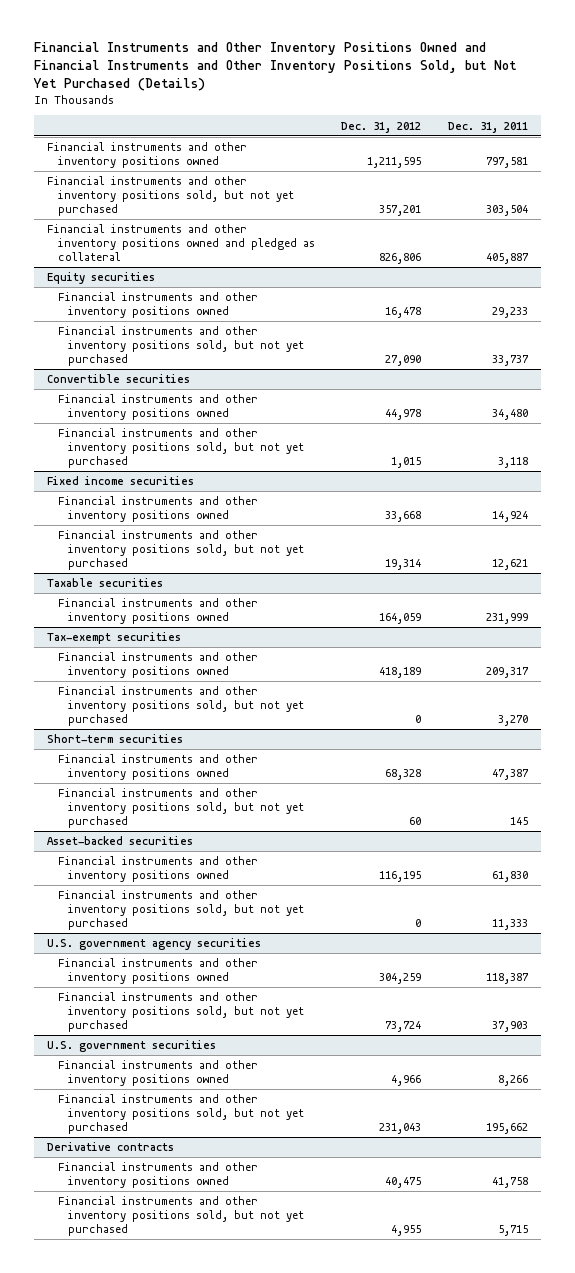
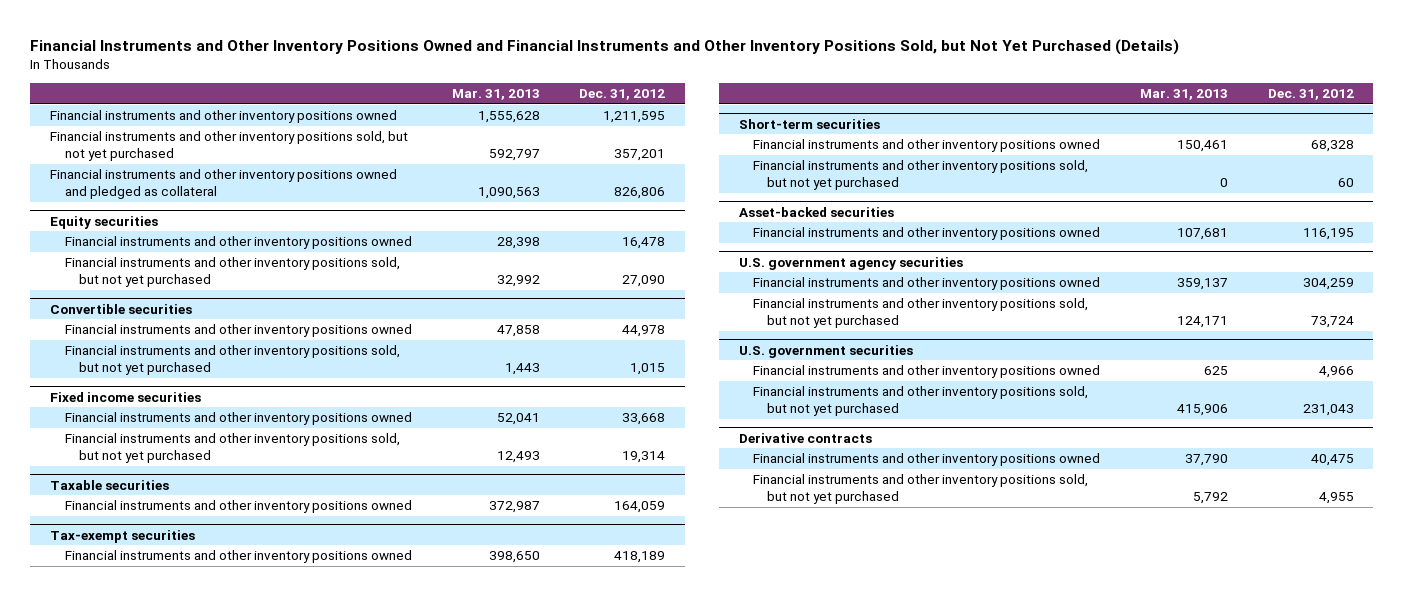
- | Dec. 31, 2012 | Dec. 31, 2011
+ | Mar. 31, 2013 | Dec. 31, 2012
@ Tax-exempt securities
- Financial instruments and other inventory positions sold, but not yet purchased | 0 | 3,270
@ Asset-backed securities
- Financial instruments and other inventory positions sold, but not yet purchased | 0 | 11,333

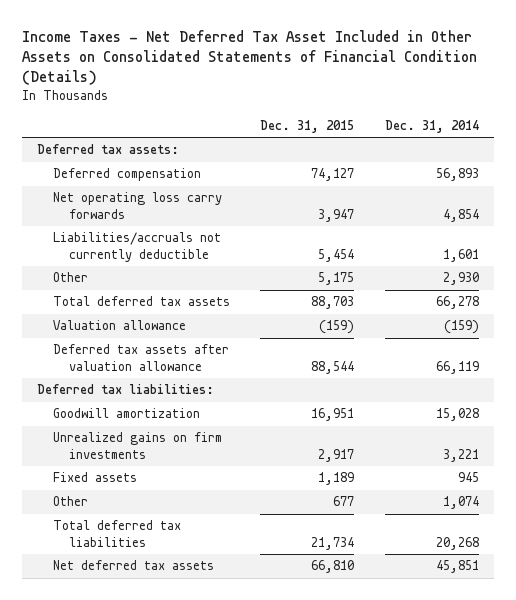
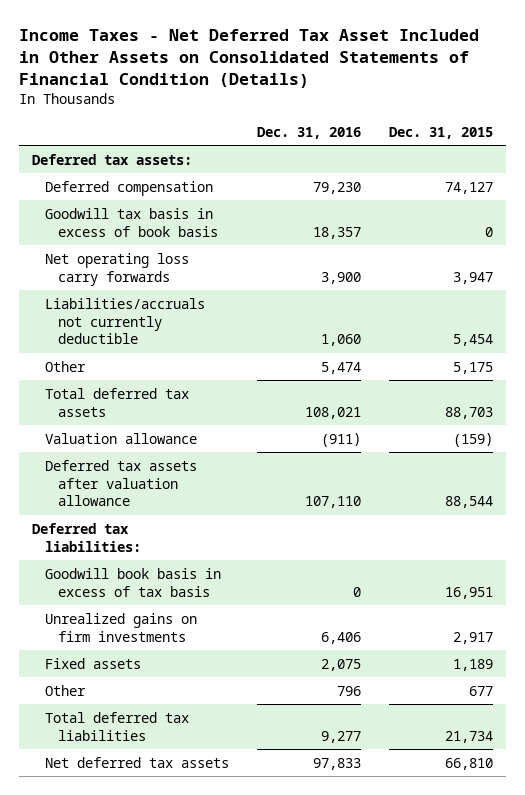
- | Dec. 31, 2015 | Dec. 31, 2014
+ | Dec. 31, 2016 | Dec. 31, 2015
+ Goodwill tax basis in excess of book basis | 18,357 | 0
- Goodwill amortization | 16,951 | 15,028
+ Goodwill book basis in excess of tax basis | 0 | 16,951

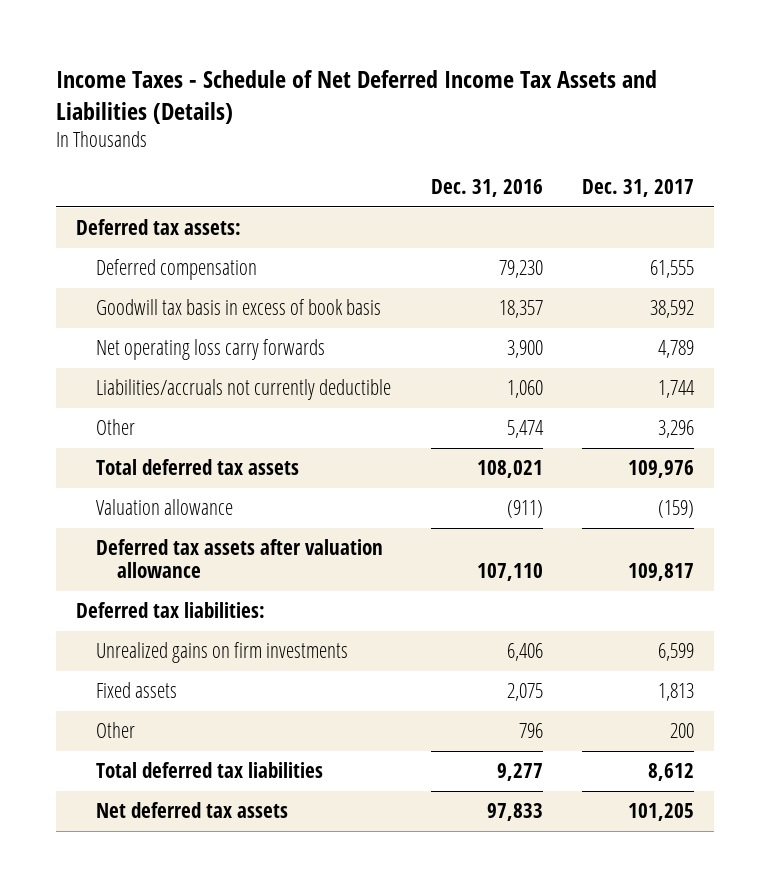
- Income Taxes - Net Deferred Tax Asset Included in Other Assets on Consolidated Statements of Financial Condition (Details)
+ Income Taxes - Schedule of Net Deferred Income Tax Assets and Liabilities (Details)
- | Dec. 31, 2016 | Dec. 31, 2015
+ | Dec. 31, 2016 | Dec. 31, 2017
- Goodwill book basis in excess of tax basis | 0 | 16,951

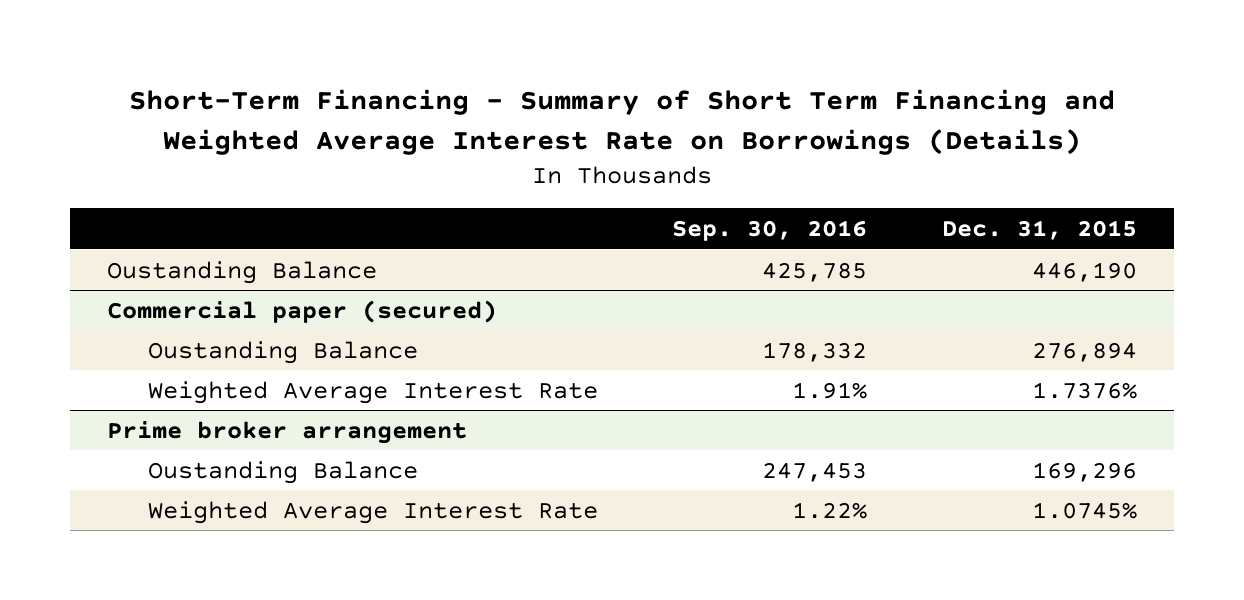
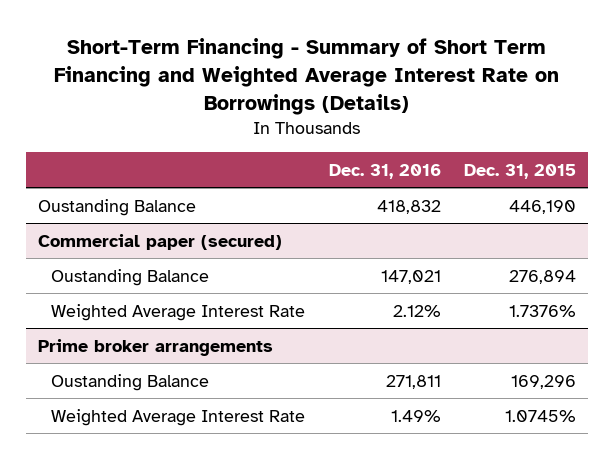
- | Sep. 30, 2016 | Dec. 31, 2015
+ | Dec. 31, 2016 | Dec. 31, 2015
- Prime broker arrangement
+ Prime broker arrangements

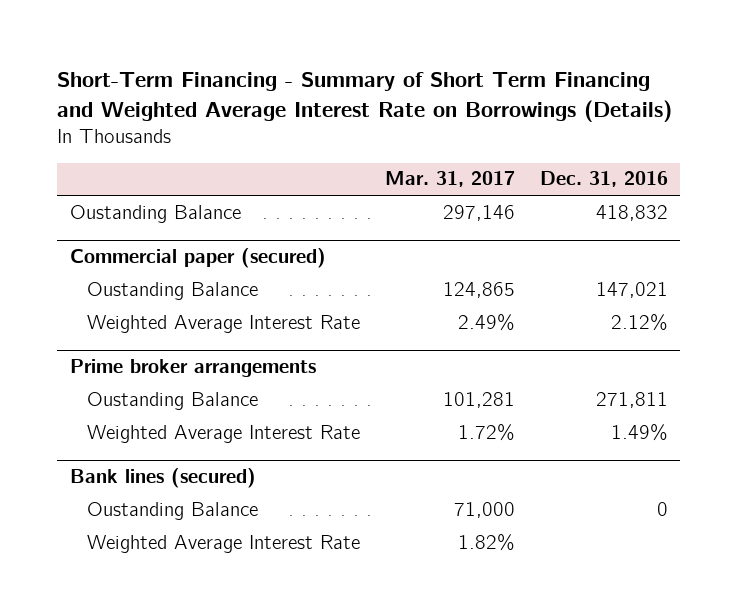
- | Dec. 31, 2016 | Dec. 31, 2015
+ | Mar. 31, 2017 | Dec. 31, 2016
+ Bank lines (secured)
+ Oustanding Balance | 71,000 | 0
+ Weighted Average Interest Rate | 1.82% |

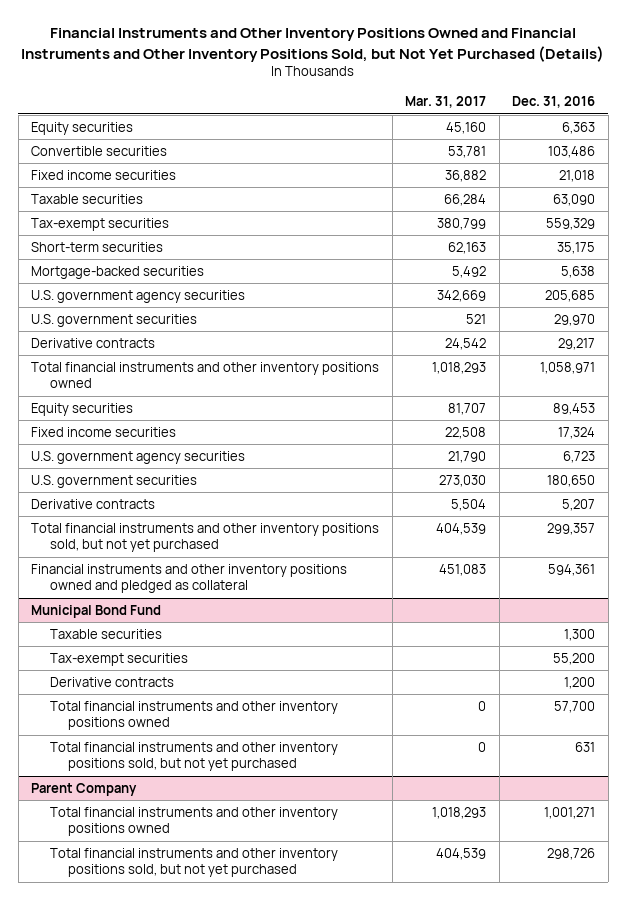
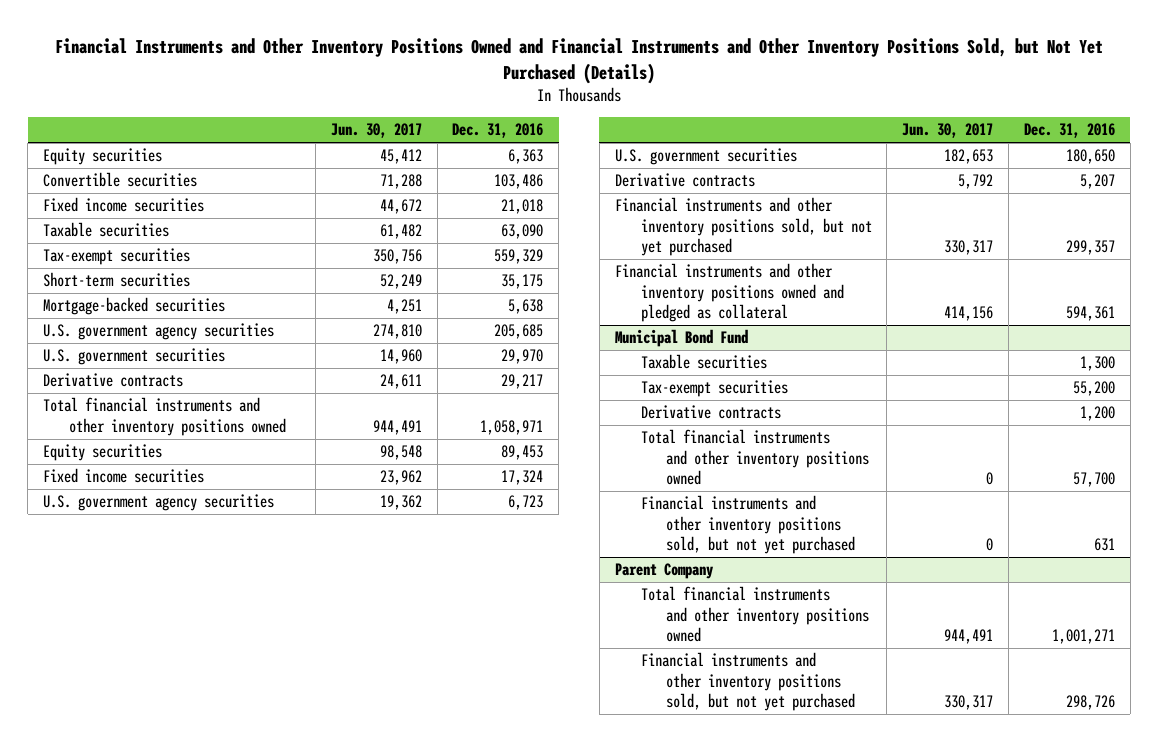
- | Mar. 31, 2017 | Dec. 31, 2016
+ | Jun. 30, 2017 | Dec. 31, 2016
- Total financial instruments and other inventory positions sold, but not yet purchased | 404,539 | 299,357
+ Financial instruments and other inventory positions sold, but not yet purchased | 330,317 | 299,357
@ Municipal Bond Fund
- Total financial instruments and other inventory positions sold, but not yet purchased | 0 | 631
+ Financial instruments and other inventory positions sold, but not yet purchased | 0 | 631
@ Parent Company
- Total financial instruments and other inventory positions sold, but not yet purchased | 404,539 | 298,726
+ Financial instruments and other inventory positions sold, but not yet purchased | 330,317 | 298,726

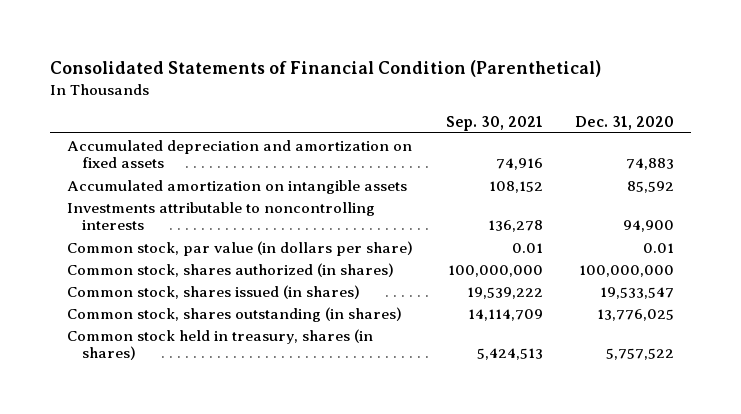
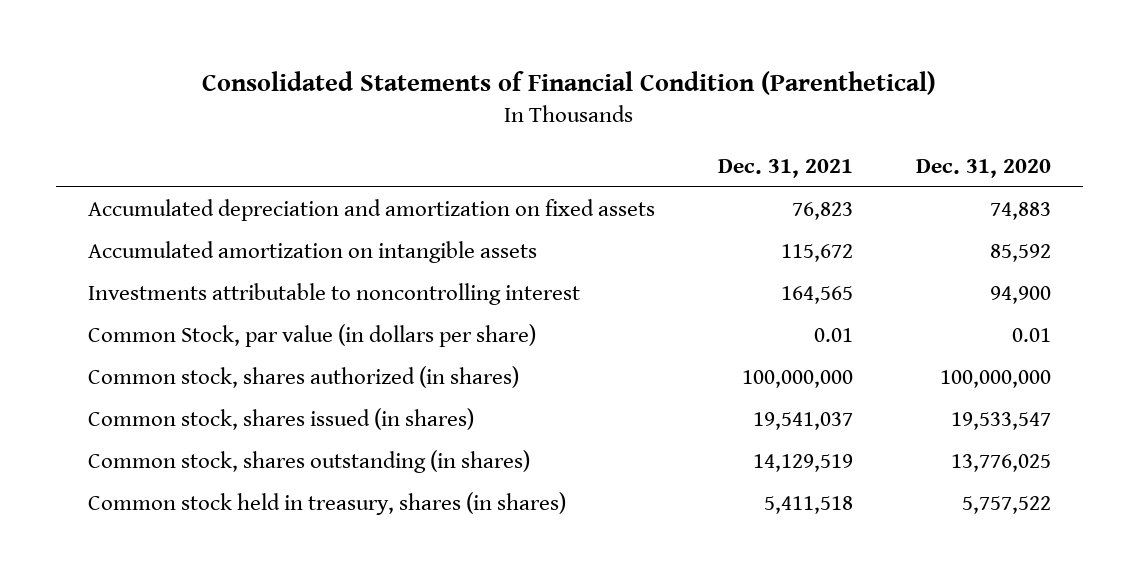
- | Sep. 30, 2021 | Dec. 31, 2020
+ | Dec. 31, 2021 | Dec. 31, 2020
- Investments attributable to noncontrolling interests | 136,278 | 94,900
- Common stock, par value (in dollars per share) | 0.01 | 0.01
+ Investments attributable to noncontrolling interest | 164,565 | 94,900
+ Common Stock, par value (in dollars per share) | 0.01 | 0.01

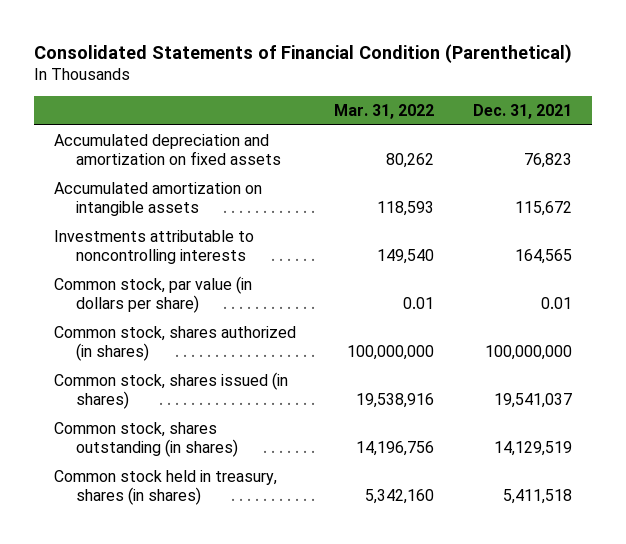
- | Dec. 31, 2021 | Dec. 31, 2020
+ | Mar. 31, 2022 | Dec. 31, 2021
- Investments attributable to noncontrolling interest | 164,565 | 94,900
- Common Stock, par value (in dollars per share) | 0.01 | 0.01
+ Investments attributable to noncontrolling interests | 149,540 | 164,565
+ Common stock, par value (in dollars per share) | 0.01 | 0.01

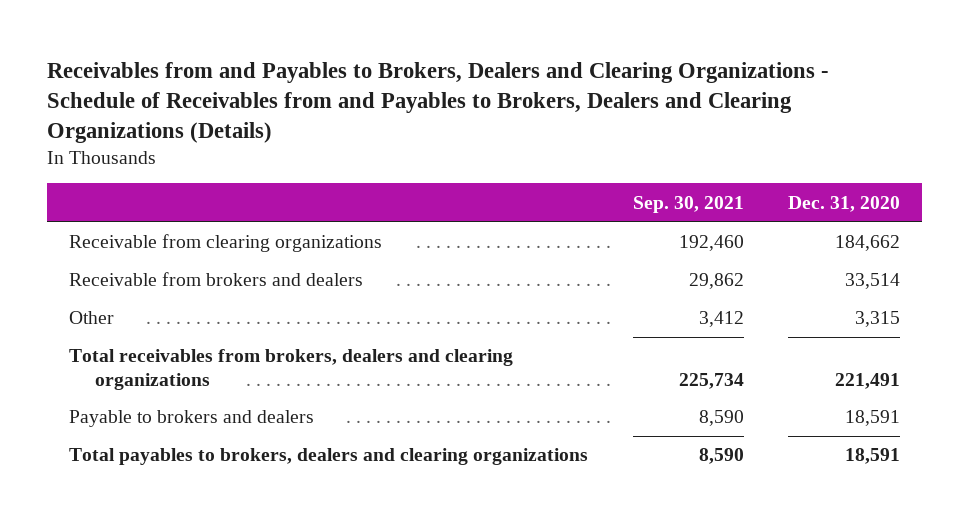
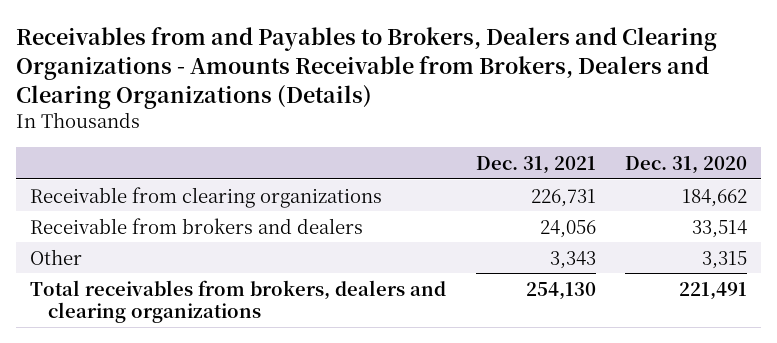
- Receivables from and Payables to Brokers, Dealers and Clearing Organizations - Schedule of Receivables from and Payables to Brokers, Dealers and Clearing Organizations (Details)
+ Receivables from and Payables to Brokers, Dealers and Clearing Organizations - Amounts Receivable from Brokers, Dealers and Clearing Organizations (Details)
- | Sep. 30, 2021 | Dec. 31, 2020
+ | Dec. 31, 2021 | Dec. 31, 2020
- Payable to brokers and dealers | 8,590 | 18,591
- Total payables to brokers, dealers and clearing organizations | 8,590 | 18,591

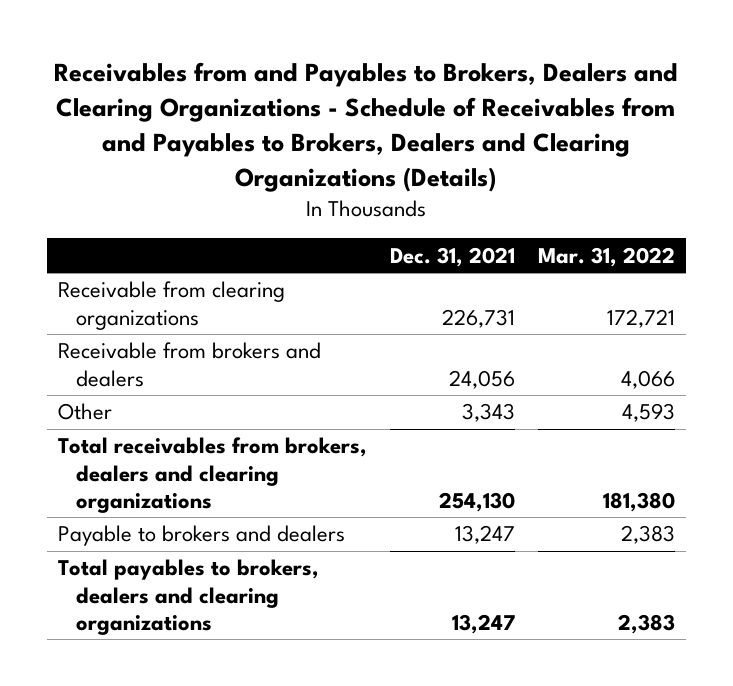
- Receivables from and Payables to Brokers, Dealers and Clearing Organizations - Amounts Receivable from Brokers, Dealers and Clearing Organizations (Details)
+ Receivables from and Payables to Brokers, Dealers and Clearing Organizations - Schedule of Receivables from and Payables to Brokers, Dealers and Clearing Organizations (Details)
- | Dec. 31, 2021 | Dec. 31, 2020
+ | Dec. 31, 2021 | Mar. 31, 2022
+ Payable to brokers and dealers | 13,247 | 2,383
+ Total payables to brokers, dealers and clearing organizations | 13,247 | 2,383

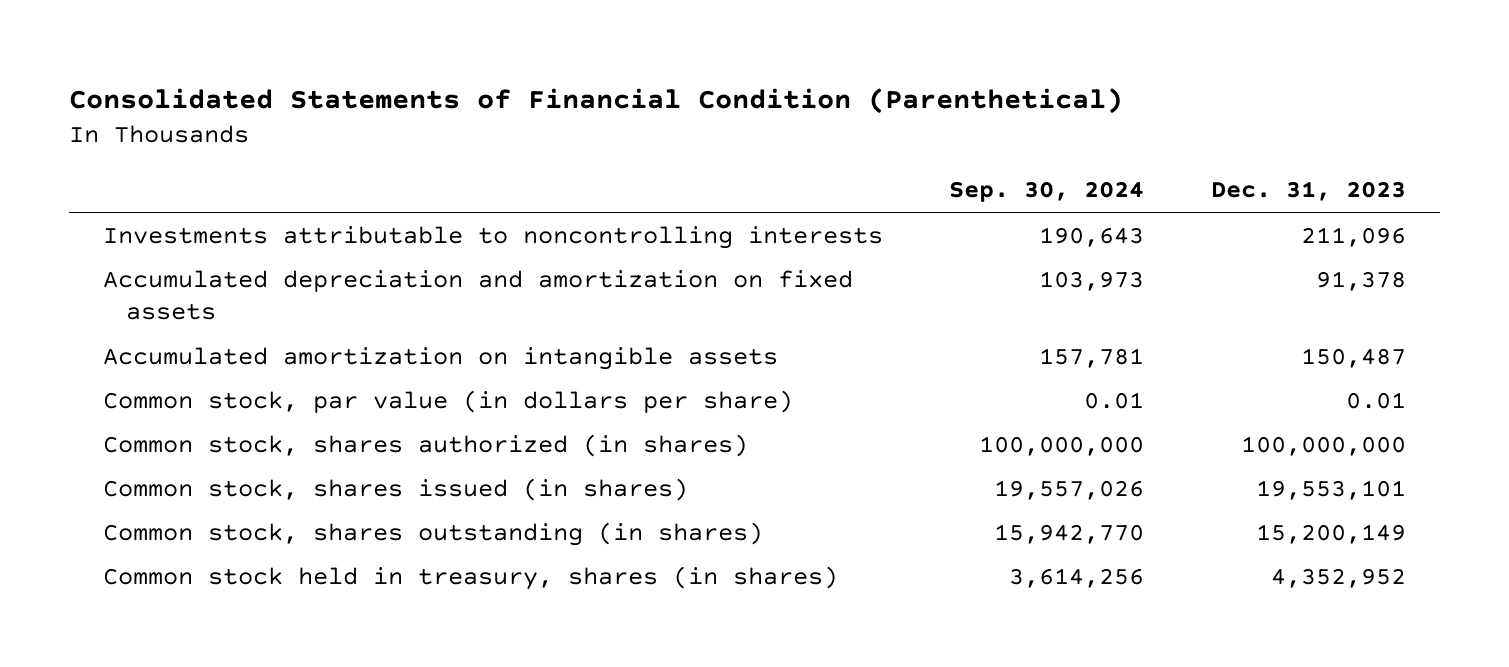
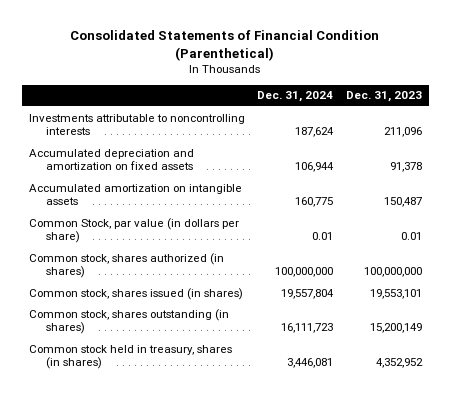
- | Sep. 30, 2024 | Dec. 31, 2023
+ | Dec. 31, 2024 | Dec. 31, 2023
- Common stock, par value (in dollars per share) | 0.01 | 0.01
+ Common Stock, par value (in dollars per share) | 0.01 | 0.01

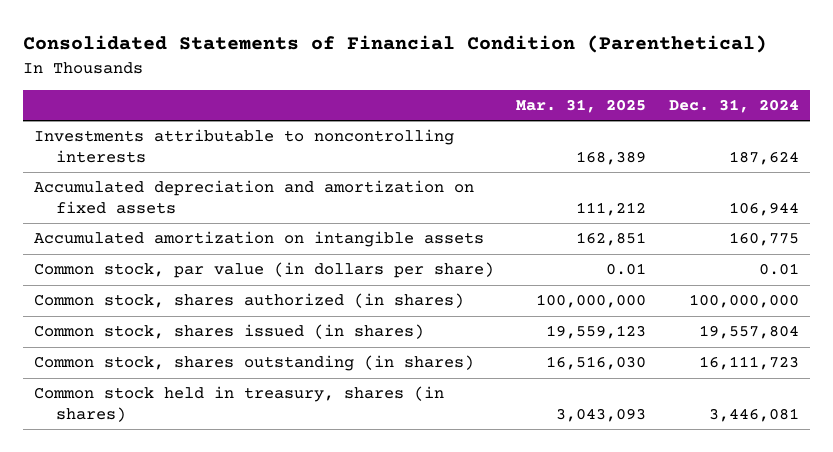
- | Dec. 31, 2024 | Dec. 31, 2023
+ | Mar. 31, 2025 | Dec. 31, 2024
- Common Stock, par value (in dollars per share) | 0.01 | 0.01
+ Common stock, par value (in dollars per share) | 0.01 | 0.01

